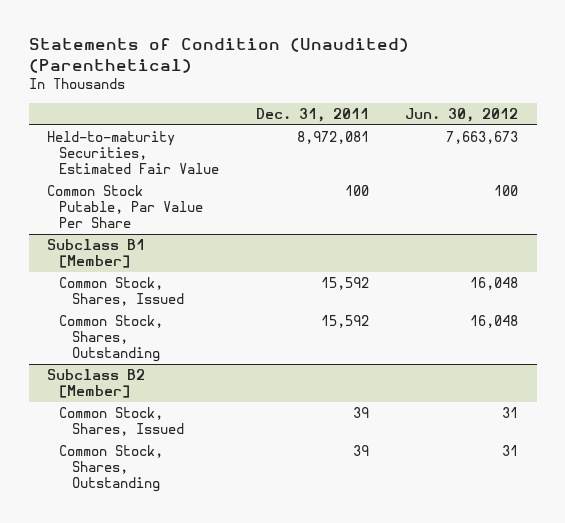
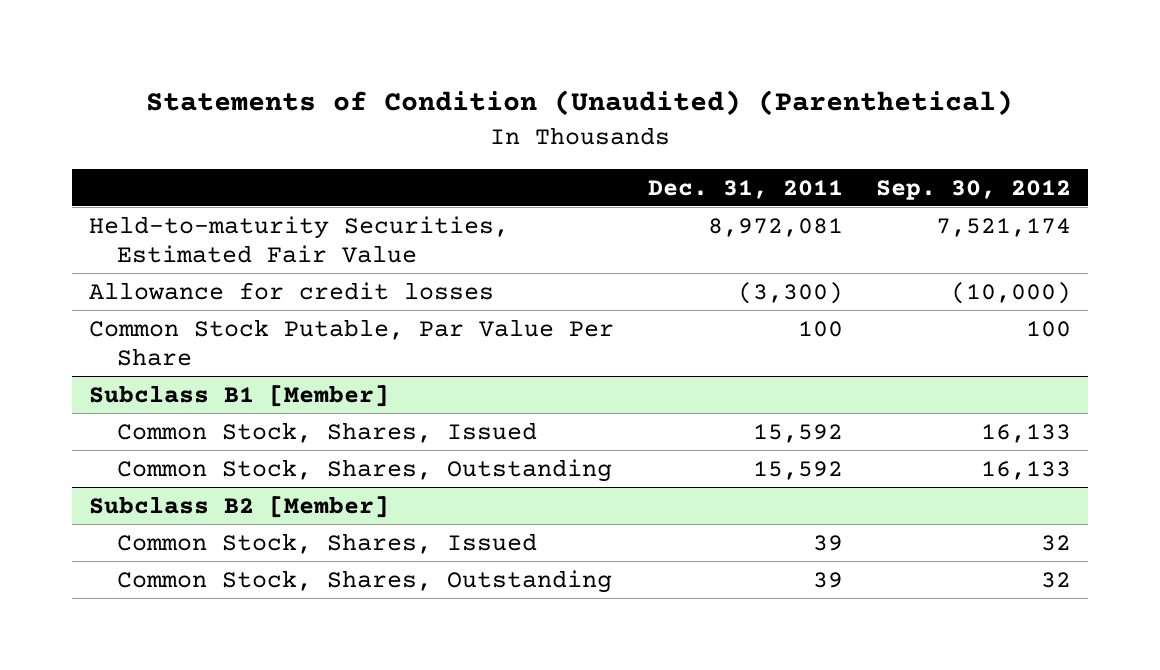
- | Dec. 31, 2011 | Jun. 30, 2012
+ | Dec. 31, 2011 | Sep. 30, 2012
+ Allowance for credit losses | (3,300) | (10,000)

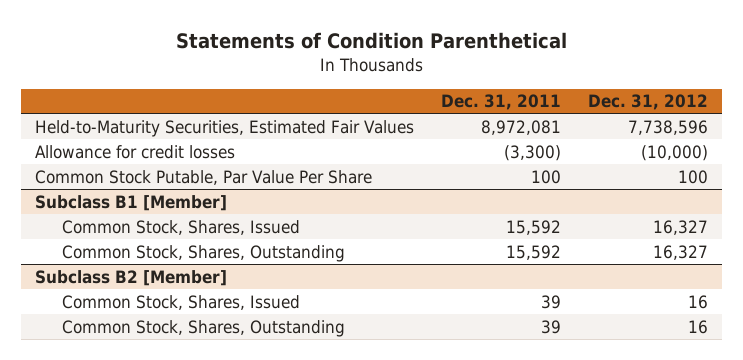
- Statements of Condition (Unaudited) (Parenthetical)
+ Statements of Condition Parenthetical
- | Dec. 31, 2011 | Sep. 30, 2012
+ | Dec. 31, 2011 | Dec. 31, 2012
- Held-to-maturity Securities, Estimated Fair Value | 8,972,081 | 7,521,174
+ Held-to-Maturity Securities, Estimated Fair Values | 8,972,081 | 7,738,596

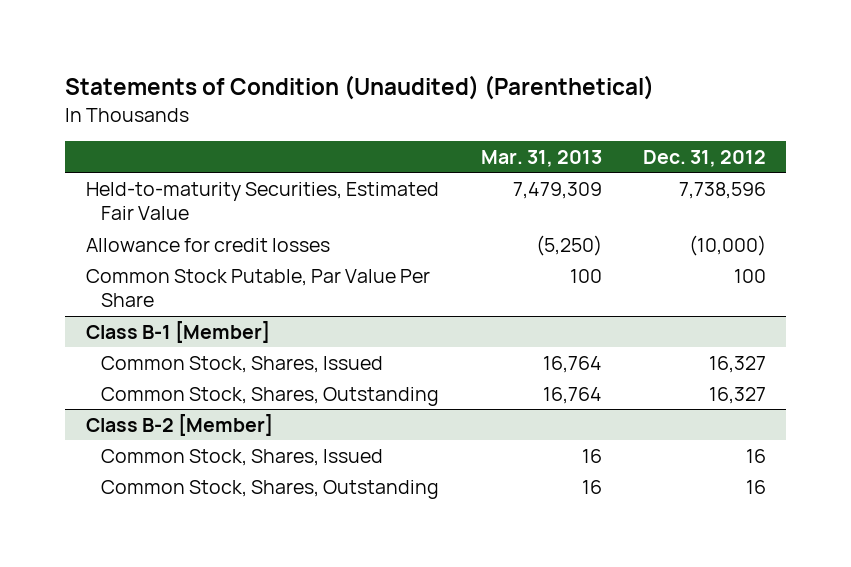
- Statements of Condition Parenthetical
+ Statements of Condition (Unaudited) (Parenthetical)
- | Dec. 31, 2011 | Dec. 31, 2012
+ | Mar. 31, 2013 | Dec. 31, 2012
- Held-to-Maturity Securities, Estimated Fair Values | 8,972,081 | 7,738,596
+ Held-to-maturity Securities, Estimated Fair Value | 7,479,309 | 7,738,596
- Subclass B1 [Member]
+ Class B-1 [Member]
- Subclass B2 [Member]
+ Class B-2 [Member]

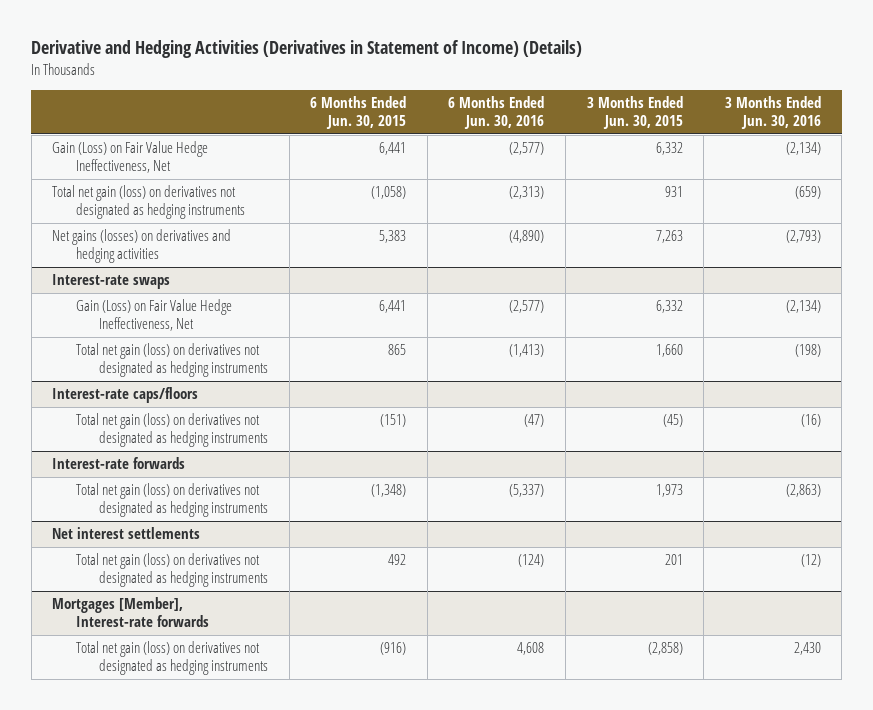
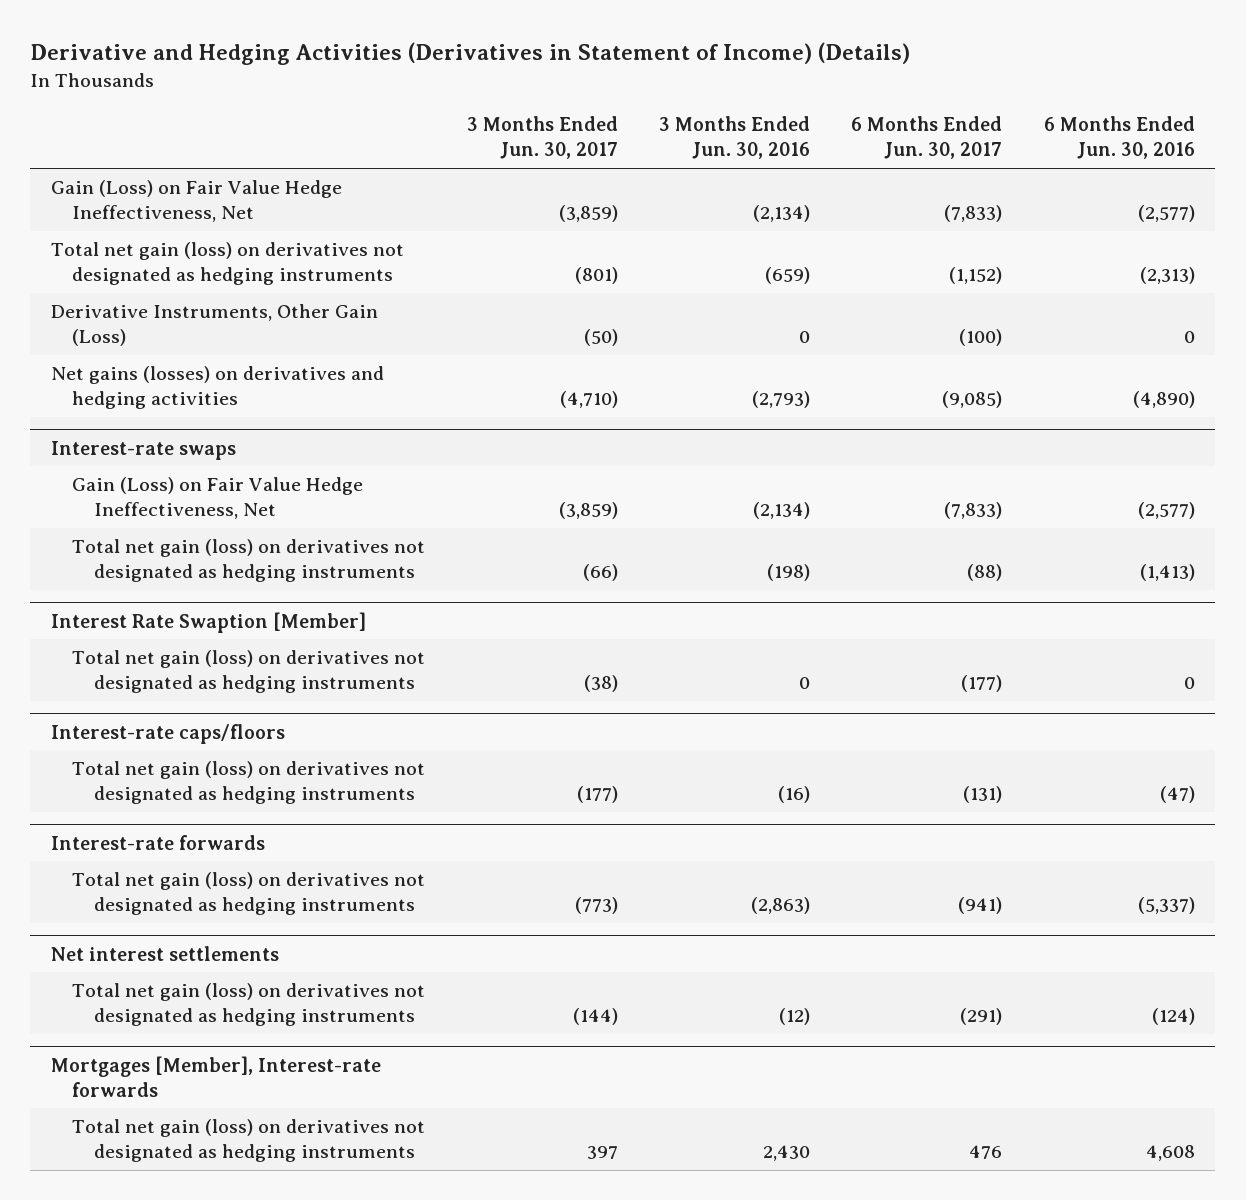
- | 6 Months Ended Jun. 30, 2015 | 6 Months Ended Jun. 30, 2016 | 3 Months Ended Jun. 30, 2015 | 3 Months Ended Jun. 30, 2016
+ | 3 Months Ended Jun. 30, 2017 | 3 Months Ended Jun. 30, 2016 | 6 Months Ended Jun. 30, 2017 | 6 Months Ended Jun. 30, 2016
+ Derivative Instruments, Other Gain (Loss) | (50) | 0 | (100) | 0
+ Interest Rate Swaption [Member]
+ Total net gain (loss) on derivatives not designated as hedging instruments | (38) | 0 | (177) | 0

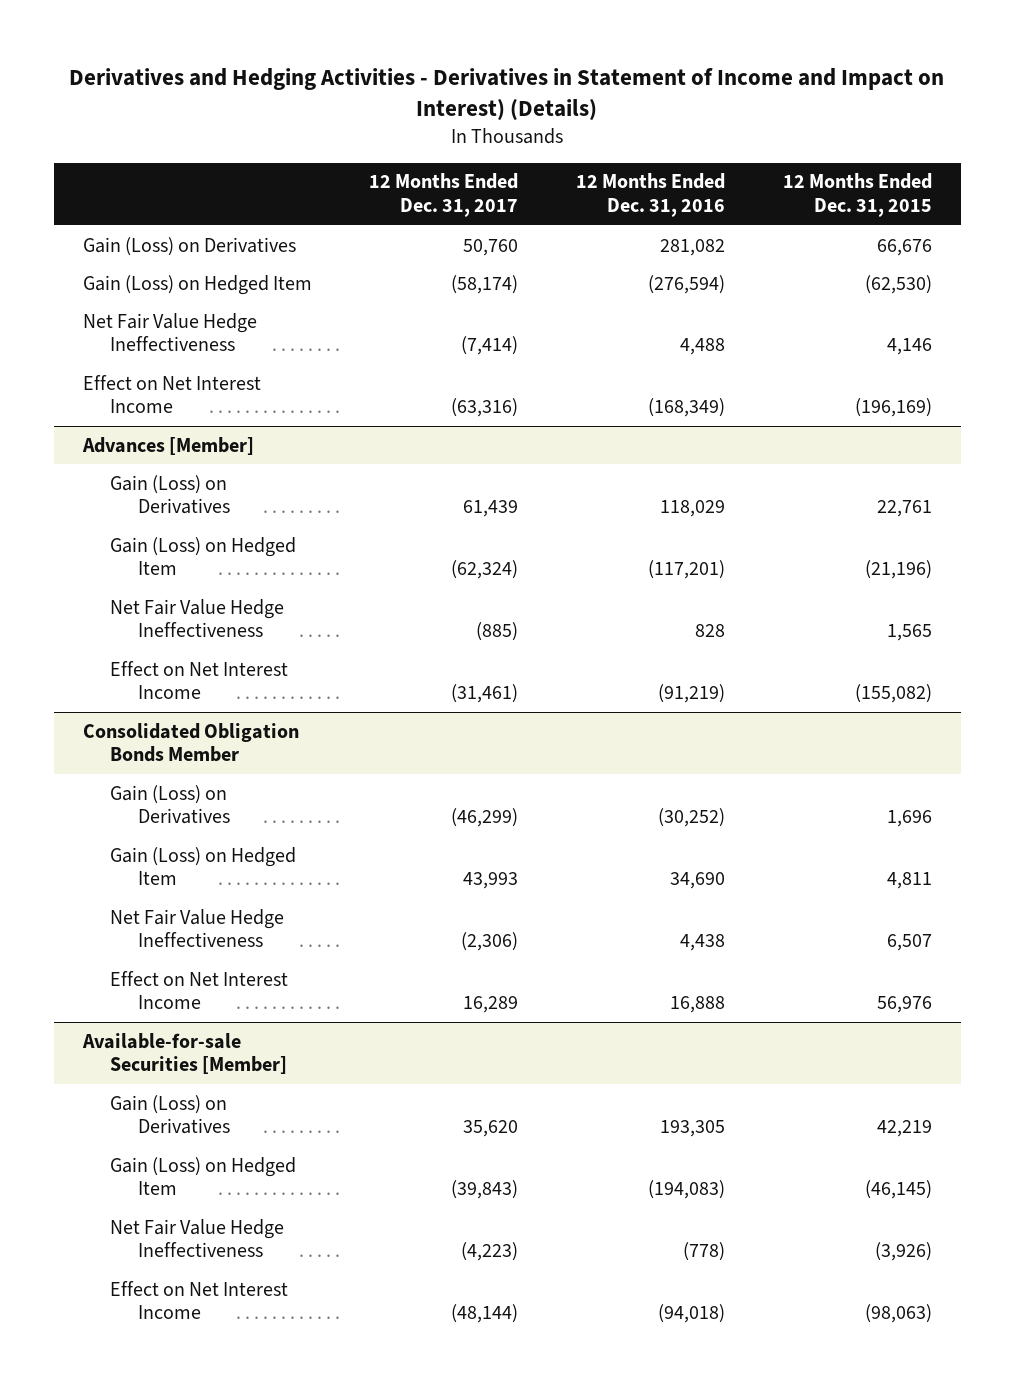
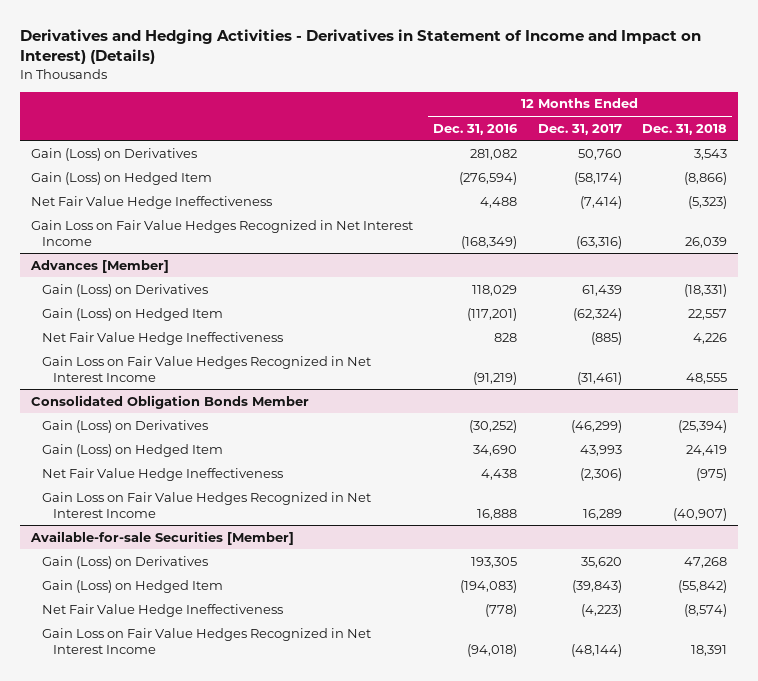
- | 12 Months Ended Dec. 31, 2017 | 12 Months Ended Dec. 31, 2016 | 12 Months Ended Dec. 31, 2015
+ | 12 Months Ended Dec. 31, 2016 | 12 Months Ended Dec. 31, 2017 | 12 Months Ended Dec. 31, 2018
- Effect on Net Interest Income | (63,316) | (168,349) | (196,169)
+ Gain Loss on Fair Value Hedges Recognized in Net Interest Income | (168,349) | (63,316) | 26,039
@ Advances [Member]
- Effect on Net Interest Income | (31,461) | (91,219) | (155,082)
+ Gain Loss on Fair Value Hedges Recognized in Net Interest Income | (91,219) | (31,461) | 48,555
@ Consolidated Obligation Bonds Member
- Effect on Net Interest Income | 16,289 | 16,888 | 56,976
+ Gain Loss on Fair Value Hedges Recognized in Net Interest Income | 16,888 | 16,289 | (40,907)
@ Available-for-sale Securities [Member]
- Effect on Net Interest Income | (48,144) | (94,018) | (98,063)
+ Gain Loss on Fair Value Hedges Recognized in Net Interest Income | (94,018) | (48,144) | 18,391

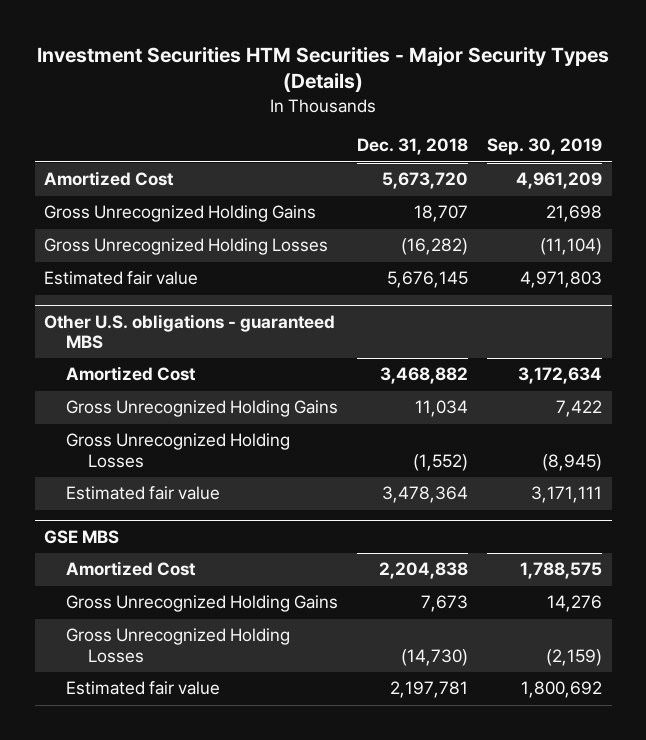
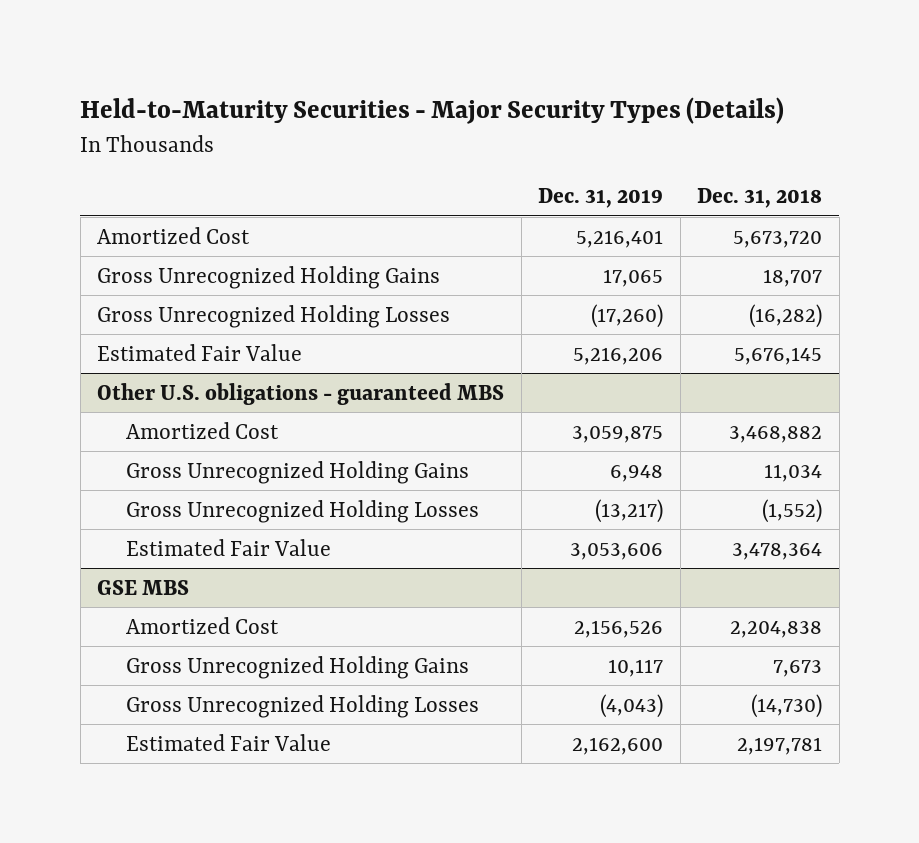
- Investment Securities HTM Securities - Major Security Types (Details)
+ Held-to-Maturity Securities - Major Security Types (Details)
- | Dec. 31, 2018 | Sep. 30, 2019
+ | Dec. 31, 2019 | Dec. 31, 2018
- Estimated fair value | 5,676,145 | 4,971,803
+ Estimated Fair Value | 5,216,206 | 5,676,145
@ Other U.S. obligations - guaranteed MBS
- Estimated fair value | 3,478,364 | 3,171,111
+ Estimated Fair Value | 3,053,606 | 3,478,364
@ GSE MBS
- Estimated fair value | 2,197,781 | 1,800,692
+ Estimated Fair Value | 2,162,600 | 2,197,781

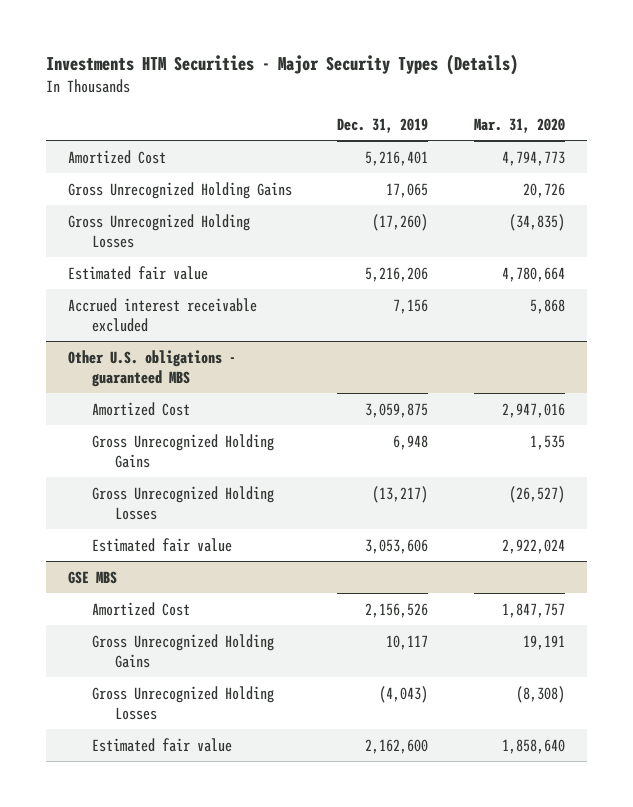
- Held-to-Maturity Securities - Major Security Types (Details)
+ Investments HTM Securities - Major Security Types (Details)
- | Dec. 31, 2019 | Dec. 31, 2018
+ | Dec. 31, 2019 | Mar. 31, 2020
- Estimated Fair Value | 5,216,206 | 5,676,145
+ Estimated fair value | 5,216,206 | 4,780,664
+ Accrued interest receivable excluded | 7,156 | 5,868
@ Other U.S. obligations - guaranteed MBS
- Estimated Fair Value | 3,053,606 | 3,478,364
+ Estimated fair value | 3,053,606 | 2,922,024
@ GSE MBS
- Estimated Fair Value | 2,162,600 | 2,197,781
+ Estimated fair value | 2,162,600 | 1,858,640

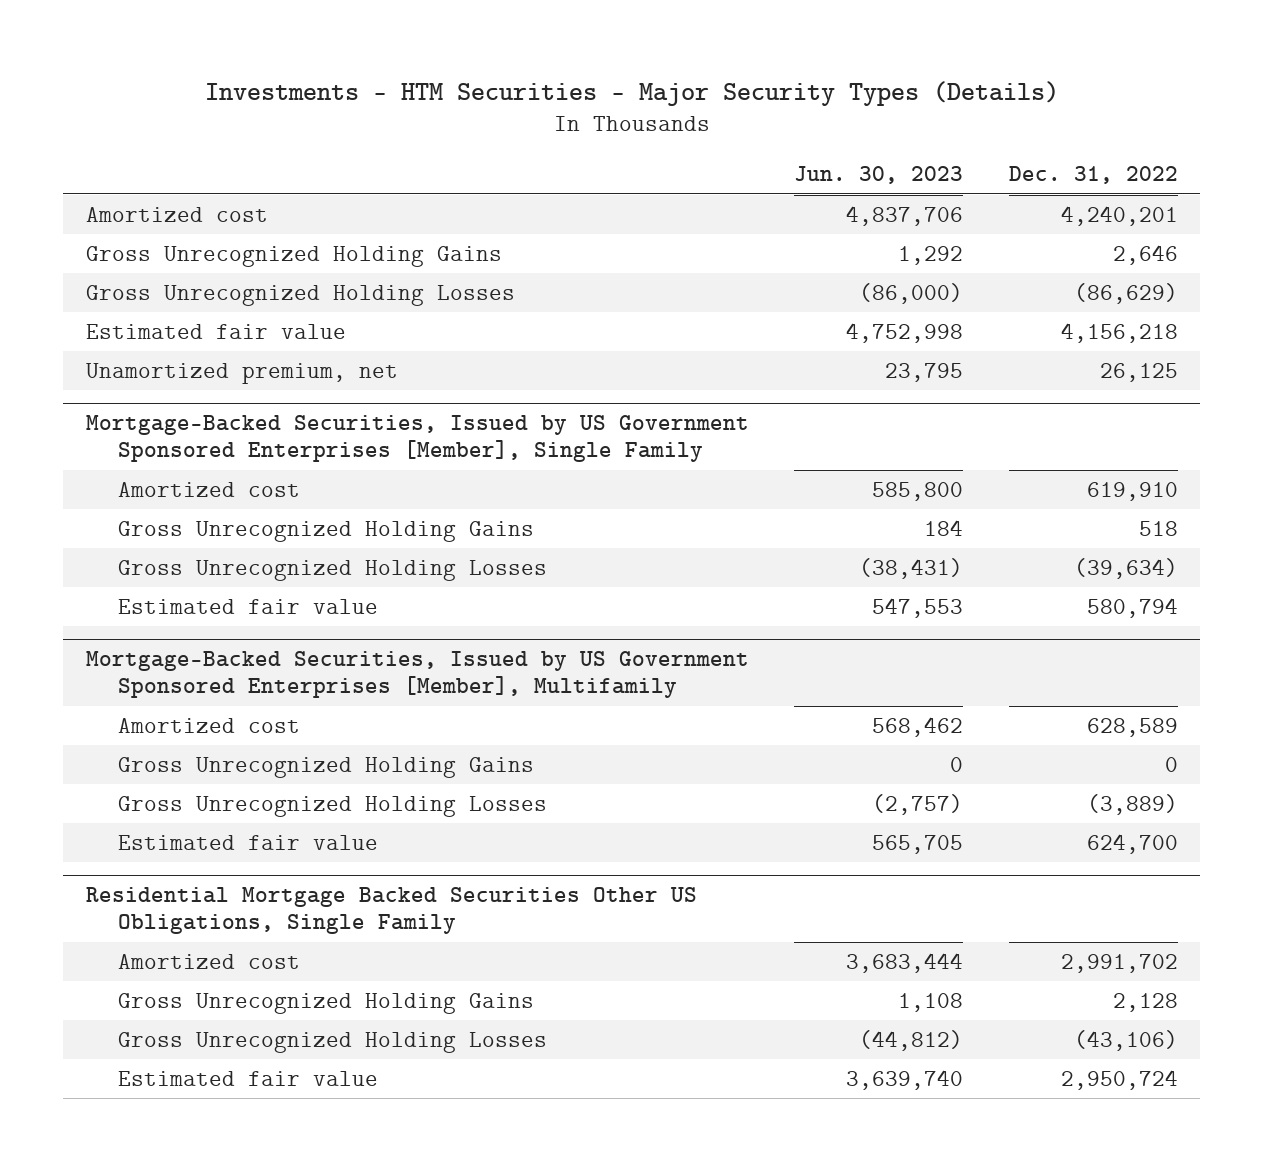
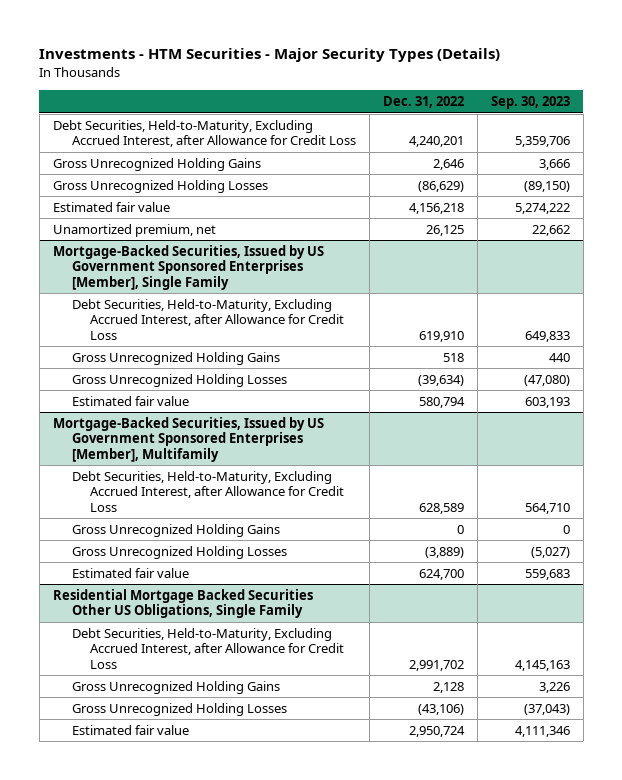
- | Jun. 30, 2023 | Dec. 31, 2022
+ | Dec. 31, 2022 | Sep. 30, 2023
- Amortized cost | 4,837,706 | 4,240,201
+ Debt Securities, Held-to-Maturity, Excluding Accrued Interest, after Allowance for Credit Loss | 4,240,201 | 5,359,706
@ Mortgage-Backed Securities, Issued by US Government Sponsored Enterprises [Member], Single Family
- Amortized cost | 585,800 | 619,910
+ Debt Securities, Held-to-Maturity, Excluding Accrued Interest, after Allowance for Credit Loss | 619,910 | 649,833
@ Mortgage-Backed Securities, Issued by US Government Sponsored Enterprises [Member], Multifamily
- Amortized cost | 568,462 | 628,589
+ Debt Securities, Held-to-Maturity, Excluding Accrued Interest, after Allowance for Credit Loss | 628,589 | 564,710
@ Residential Mortgage Backed Securities Other US Obligations, Single Family
- Amortized cost | 3,683,444 | 2,991,702
+ Debt Securities, Held-to-Maturity, Excluding Accrued Interest, after Allowance for Credit Loss | 2,991,702 | 4,145,163

